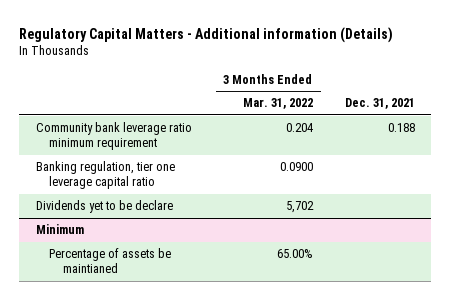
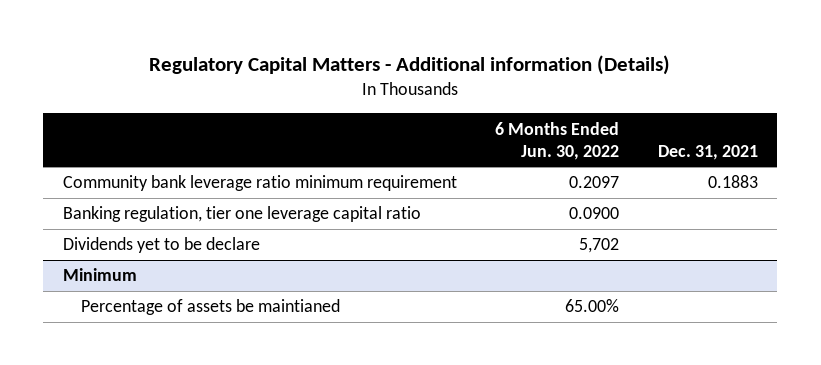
- | 3 Months Ended Mar. 31, 2022 | Dec. 31, 2021
+ | 6 Months Ended Jun. 30, 2022 | Dec. 31, 2021
- Community bank leverage ratio minimum requirement | 0.204 | 0.188
+ Community bank leverage ratio minimum requirement | 0.2097 | 0.1883

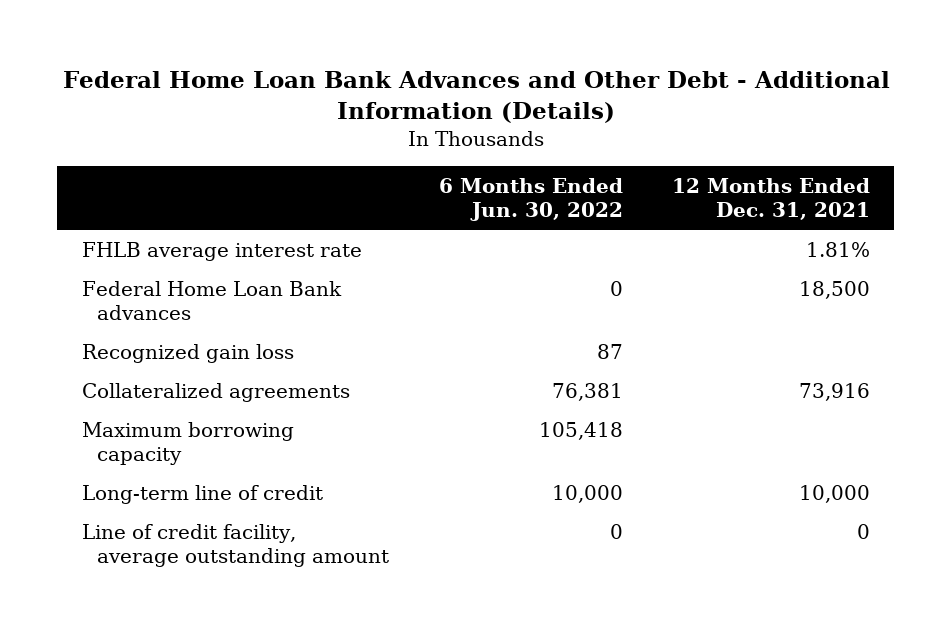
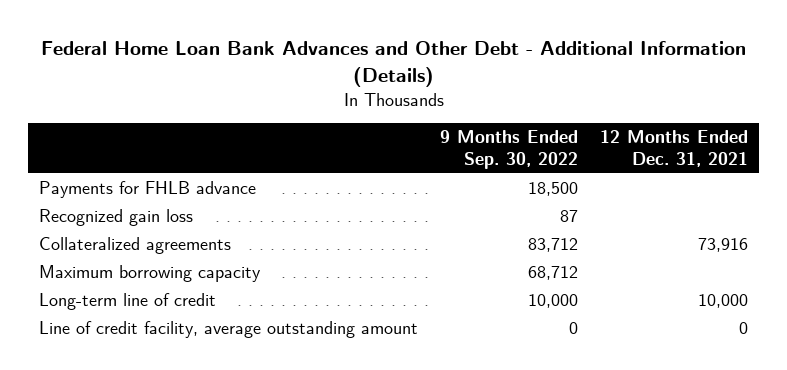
- | 6 Months Ended Jun. 30, 2022 | 12 Months Ended Dec. 31, 2021
+ | 9 Months Ended Sep. 30, 2022 | 12 Months Ended Dec. 31, 2021
- FHLB average interest rate | | 1.81%
- Federal Home Loan Bank advances | 0 | 18,500
+ Payments for FHLB advance | 18,500 |

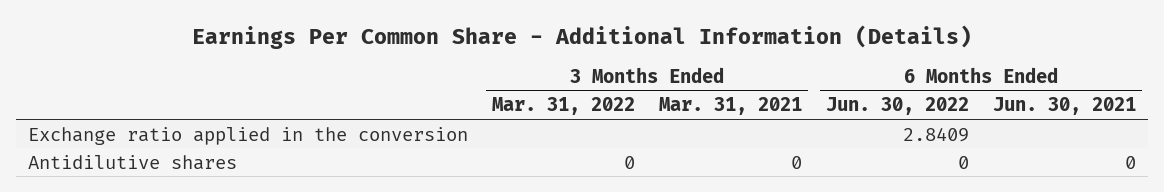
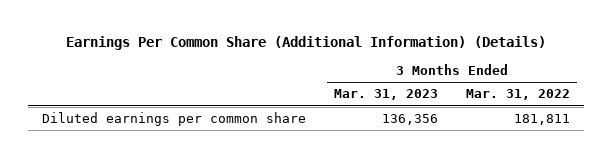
- Earnings Per Common Share - Additional Information (Details)
+ Earnings Per Common Share (Additional Information) (Details)
- | 3 Months Ended Mar. 31, 2022 | 3 Months Ended Mar. 31, 2021 | 6 Months Ended Jun. 30, 2022 | 6 Months Ended Jun. 30, 2021
+ | 3 Months Ended Mar. 31, 2023 | 3 Months Ended Mar. 31, 2022
- Exchange ratio applied in the conversion | | | 2.8409 |
- Antidilutive shares | 0 | 0 | 0 | 0
+ Diluted earnings per common share | 136,356 | 181,811

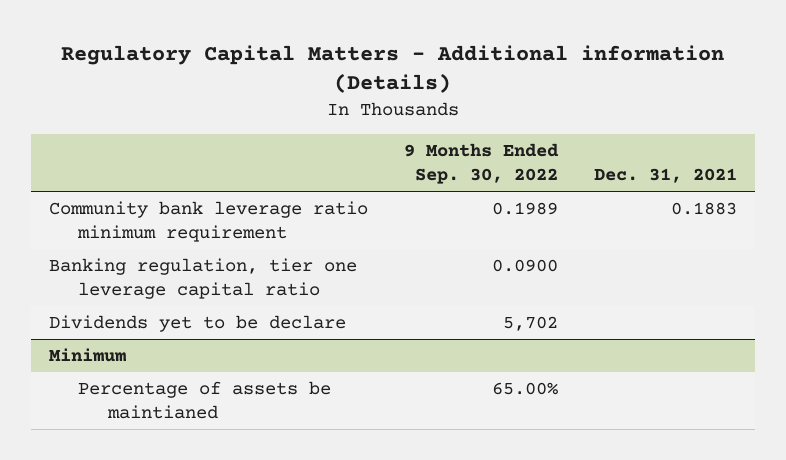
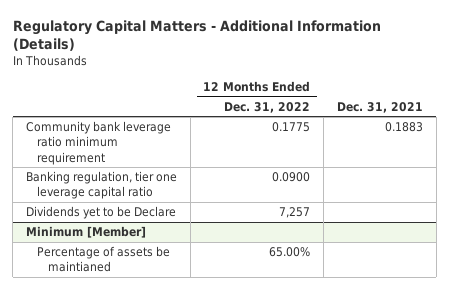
- Regulatory Capital Matters - Additional information (Details)
+ Regulatory Capital Matters - Additional Information (Details)
- | 9 Months Ended Sep. 30, 2022 | Dec. 31, 2021
+ | 12 Months Ended Dec. 31, 2022 | Dec. 31, 2021
- Dividends yet to be declare | 5,702 |
- Minimum
+ Dividends yet to be Declare | 7,257 |
+ Minimum [Member]

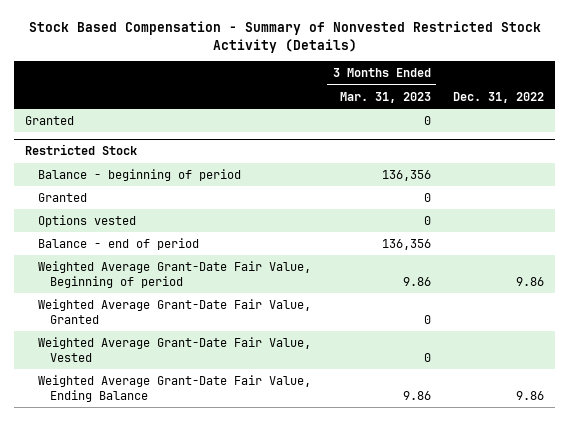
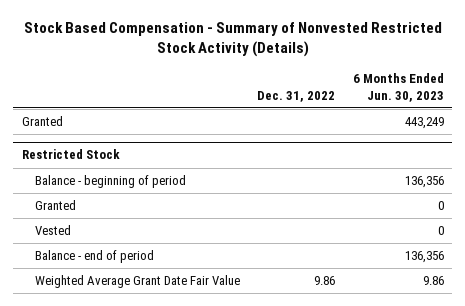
- | 3 Months Ended Mar. 31, 2023 | Dec. 31, 2022
+ | Dec. 31, 2022 | 6 Months Ended Jun. 30, 2023
@ Restricted Stock
- Options vested | 0 |
+ Vested | | 0
- Weighted Average Grant-Date Fair Value, Beginning of period | 9.86 | 9.86
- Weighted Average Grant-Date Fair Value, Granted | 0 |
- Weighted Average Grant-Date Fair Value, Vested | 0 |
- Weighted Average Grant-Date Fair Value, Ending Balance | 9.86 | 9.86
+ Weighted Average Grant Date Fair Value | 9.86 | 9.86

